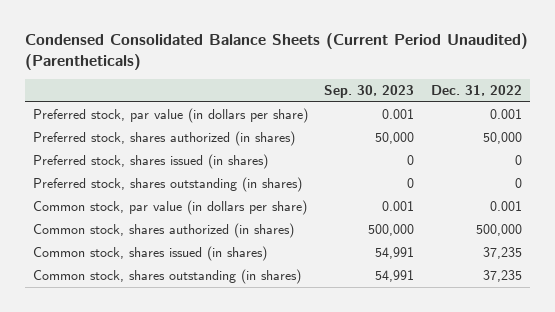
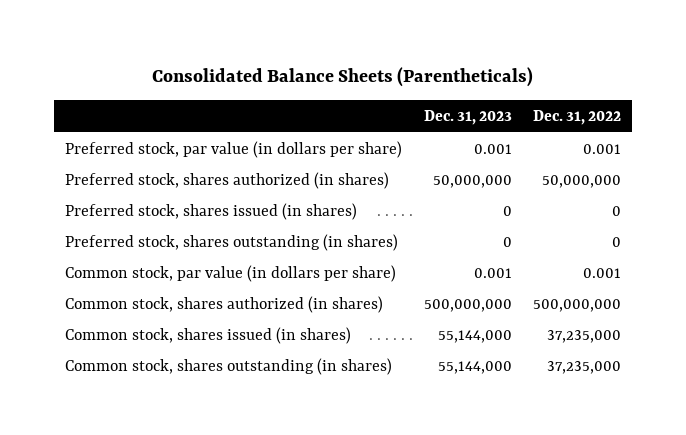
- Condensed Consolidated Balance Sheets (Current Period Unaudited) (Parentheticals)
+ Consolidated Balance Sheets (Parentheticals)
- | Sep. 30, 2023 | Dec. 31, 2022
+ | Dec. 31, 2023 | Dec. 31, 2022
- Preferred stock, shares authorized (in shares) | 50,000 | 50,000
+ Preferred stock, shares authorized (in shares) | 50,000,000 | 50,000,000
- Common stock, shares authorized (in shares) | 500,000 | 500,000
- Common stock, shares issued (in shares) | 54,991 | 37,235
- Common stock, shares outstanding (in shares) | 54,991 | 37,235
+ Common stock, shares authorized (in shares) | 500,000,000 | 500,000,000
+ Common stock, shares issued (in shares) | 55,144,000 | 37,235,000
+ Common stock, shares outstanding (in shares) | 55,144,000 | 37,235,000

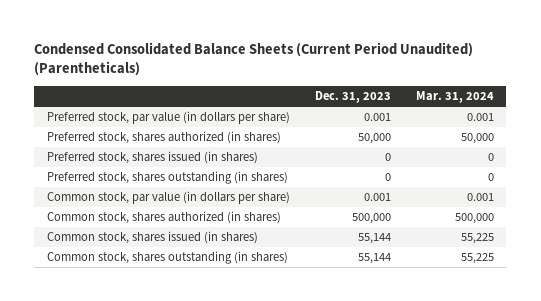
- Consolidated Balance Sheets (Parentheticals)
+ Condensed Consolidated Balance Sheets (Current Period Unaudited) (Parentheticals)
- | Dec. 31, 2023 | Dec. 31, 2022
+ | Dec. 31, 2023 | Mar. 31, 2024
- Preferred stock, shares authorized (in shares) | 50,000,000 | 50,000,000
+ Preferred stock, shares authorized (in shares) | 50,000 | 50,000
- Common stock, shares authorized (in shares) | 500,000,000 | 500,000,000
- Common stock, shares issued (in shares) | 55,144,000 | 37,235,000
- Common stock, shares outstanding (in shares) | 55,144,000 | 37,235,000
+ Common stock, shares authorized (in shares) | 500,000 | 500,000
+ Common stock, shares issued (in shares) | 55,144 | 55,225
+ Common stock, shares outstanding (in shares) | 55,144 | 55,225

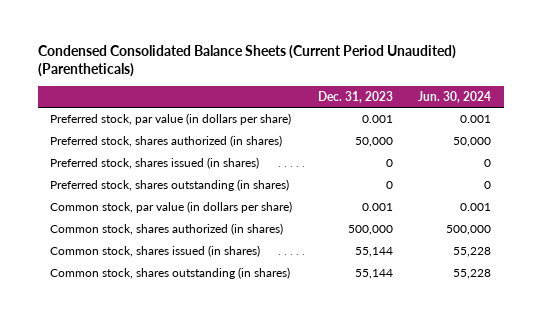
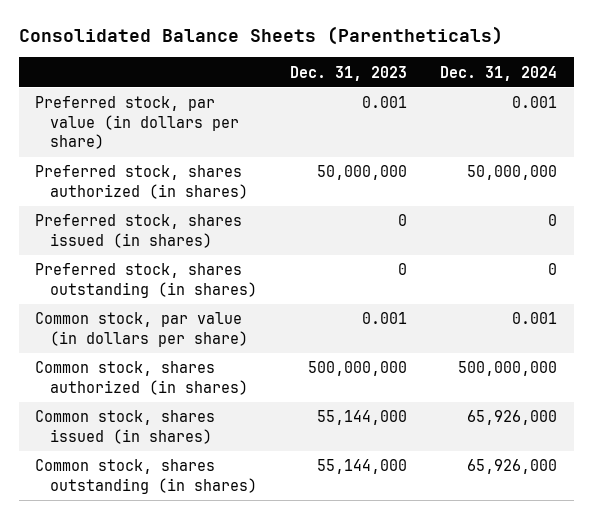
- Condensed Consolidated Balance Sheets (Current Period Unaudited) (Parentheticals)
+ Consolidated Balance Sheets (Parentheticals)
- | Dec. 31, 2023 | Jun. 30, 2024
+ | Dec. 31, 2023 | Dec. 31, 2024
- Preferred stock, shares authorized (in shares) | 50,000 | 50,000
+ Preferred stock, shares authorized (in shares) | 50,000,000 | 50,000,000
- Common stock, shares authorized (in shares) | 500,000 | 500,000
- Common stock, shares issued (in shares) | 55,144 | 55,228
- Common stock, shares outstanding (in shares) | 55,144 | 55,228
+ Common stock, shares authorized (in shares) | 500,000,000 | 500,000,000
+ Common stock, shares issued (in shares) | 55,144,000 | 65,926,000
+ Common stock, shares outstanding (in shares) | 55,144,000 | 65,926,000

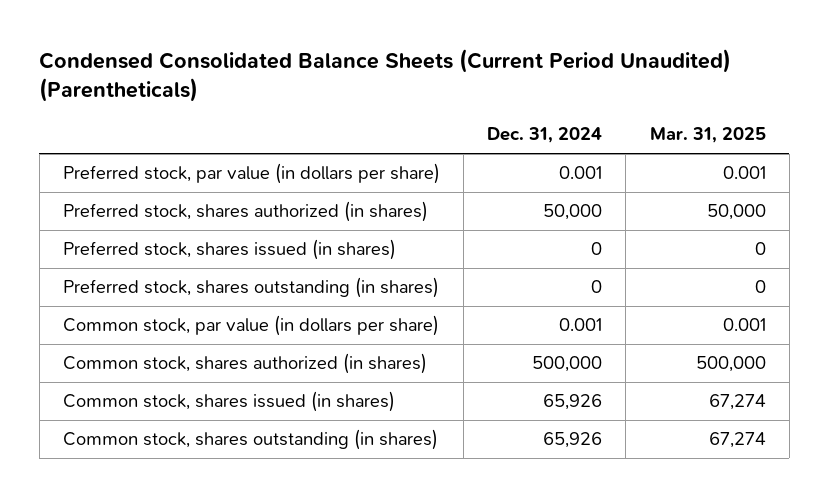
- Consolidated Balance Sheets (Parentheticals)
+ Condensed Consolidated Balance Sheets (Current Period Unaudited) (Parentheticals)
- | Dec. 31, 2023 | Dec. 31, 2024
+ | Dec. 31, 2024 | Mar. 31, 2025
- Preferred stock, shares authorized (in shares) | 50,000,000 | 50,000,000
+ Preferred stock, shares authorized (in shares) | 50,000 | 50,000
- Common stock, shares authorized (in shares) | 500,000,000 | 500,000,000
- Common stock, shares issued (in shares) | 55,144,000 | 65,926,000
- Common stock, shares outstanding (in shares) | 55,144,000 | 65,926,000
+ Common stock, shares authorized (in shares) | 500,000 | 500,000
+ Common stock, shares issued (in shares) | 65,926 | 67,274
+ Common stock, shares outstanding (in shares) | 65,926 | 67,274

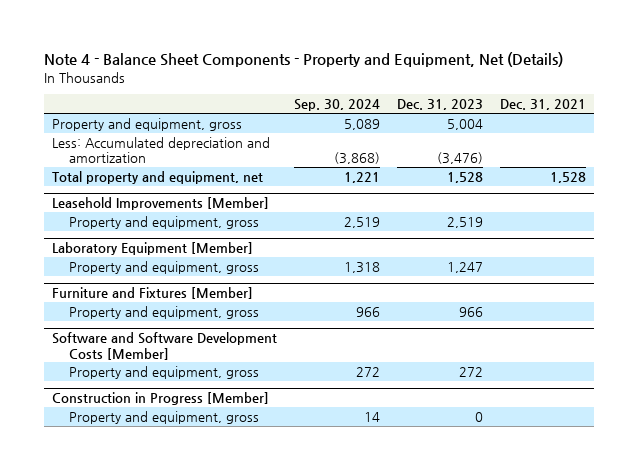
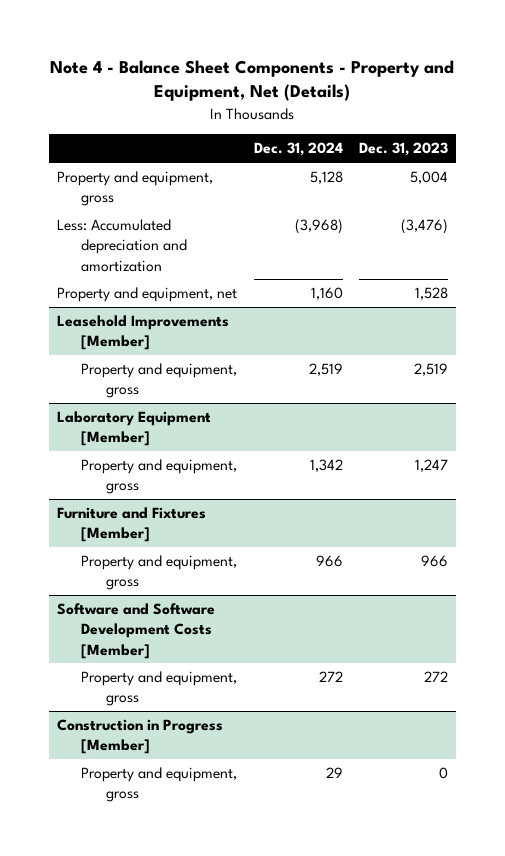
- | Sep. 30, 2024 | Dec. 31, 2023 | Dec. 31, 2021
+ | Dec. 31, 2024 | Dec. 31, 2023
- Total property and equipment, net | 1,221 | 1,528 | 1,528
+ Property and equipment, net | 1,160 | 1,528

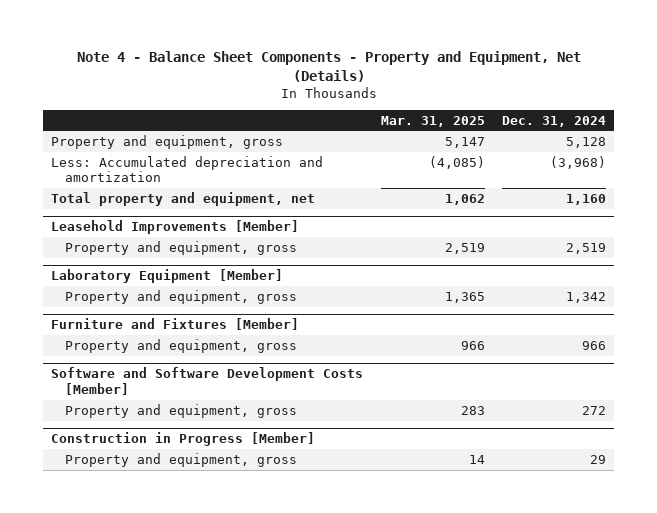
- | Dec. 31, 2024 | Dec. 31, 2023
+ | Mar. 31, 2025 | Dec. 31, 2024
- Property and equipment, net | 1,160 | 1,528
+ Total property and equipment, net | 1,062 | 1,160

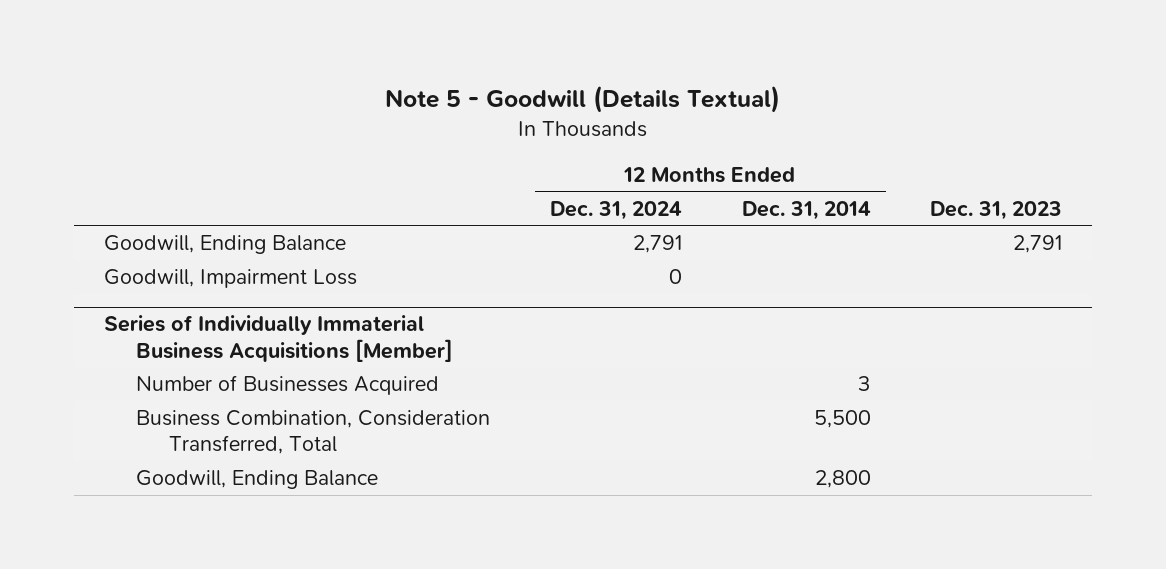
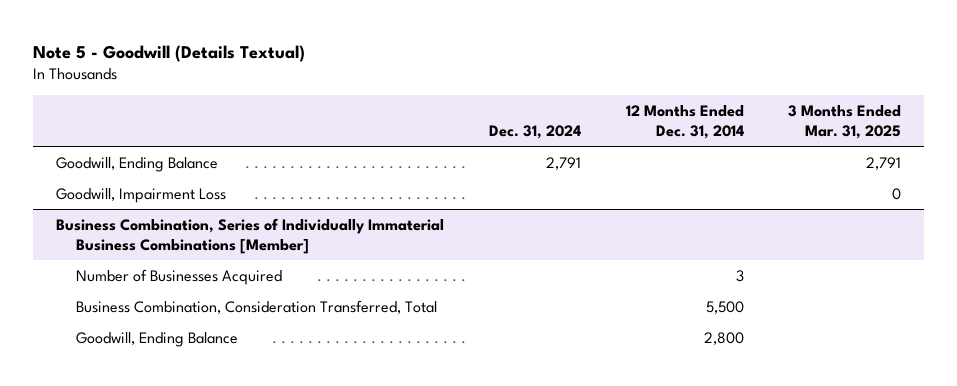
- | 12 Months Ended Dec. 31, 2024 | 12 Months Ended Dec. 31, 2014 | Dec. 31, 2023
+ | Dec. 31, 2024 | 12 Months Ended Dec. 31, 2014 | 3 Months Ended Mar. 31, 2025
- Series of Individually Immaterial Business Acquisitions [Member]
+ Business Combination, Series of Individually Immaterial Business Combinations [Member]

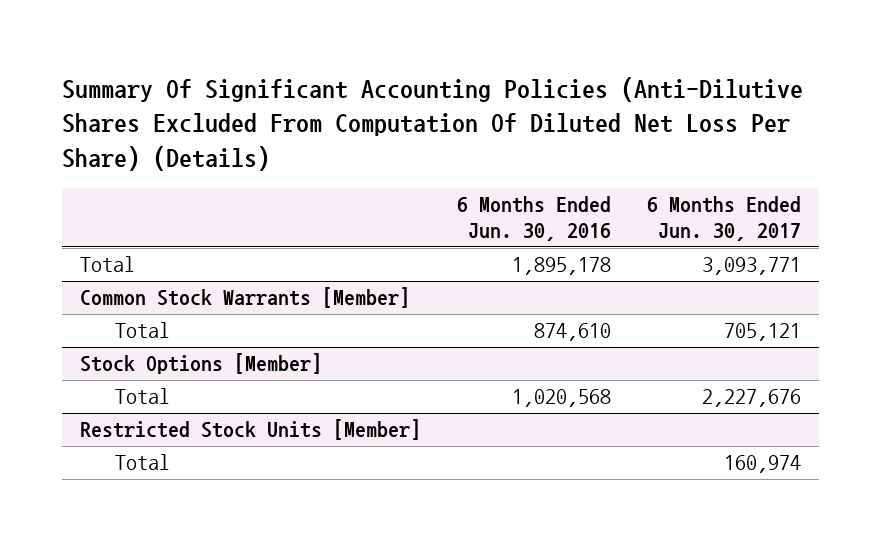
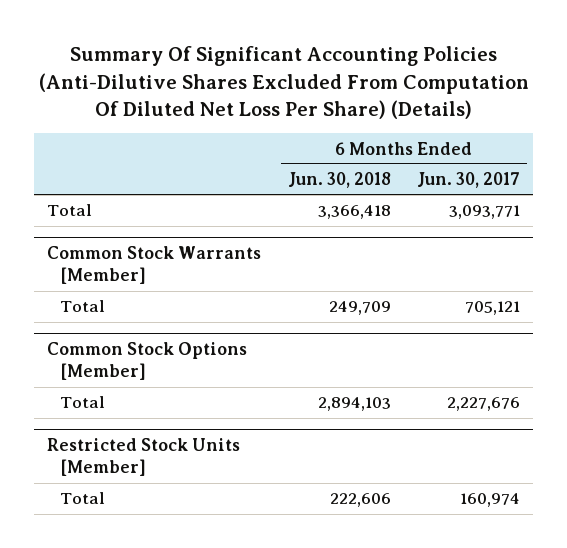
- | 6 Months Ended Jun. 30, 2016 | 6 Months Ended Jun. 30, 2017
+ | 6 Months Ended Jun. 30, 2018 | 6 Months Ended Jun. 30, 2017
- Stock Options [Member]
+ Common Stock Options [Member]

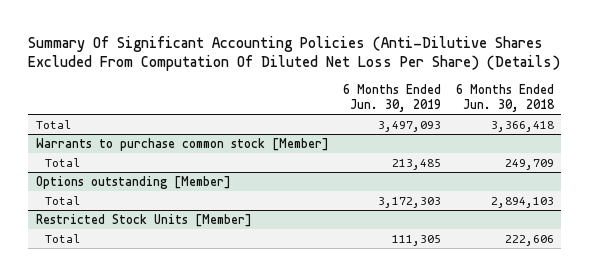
- | 6 Months Ended Jun. 30, 2018 | 6 Months Ended Jun. 30, 2017
+ | 6 Months Ended Jun. 30, 2019 | 6 Months Ended Jun. 30, 2018
- Common Stock Warrants [Member]
+ Warrants to purchase common stock [Member]
- Common Stock Options [Member]
+ Options outstanding [Member]

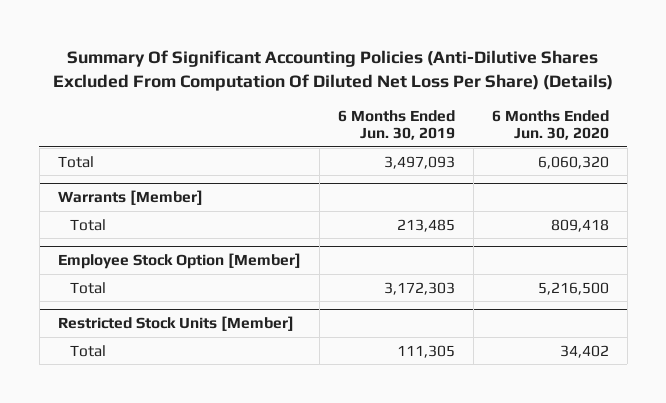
- | 6 Months Ended Jun. 30, 2019 | 6 Months Ended Jun. 30, 2018
+ | 6 Months Ended Jun. 30, 2019 | 6 Months Ended Jun. 30, 2020
- Warrants to purchase common stock [Member]
+ Warrants [Member]
- Options outstanding [Member]
+ Employee Stock Option [Member]

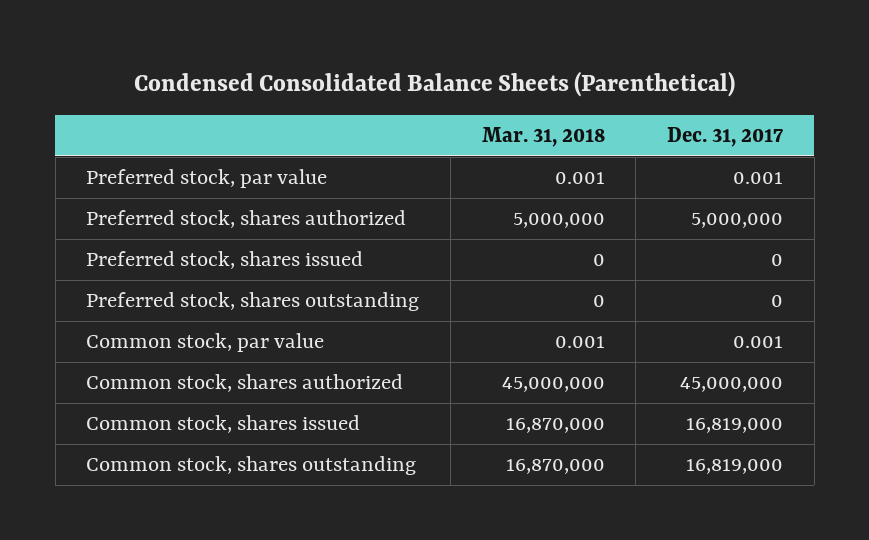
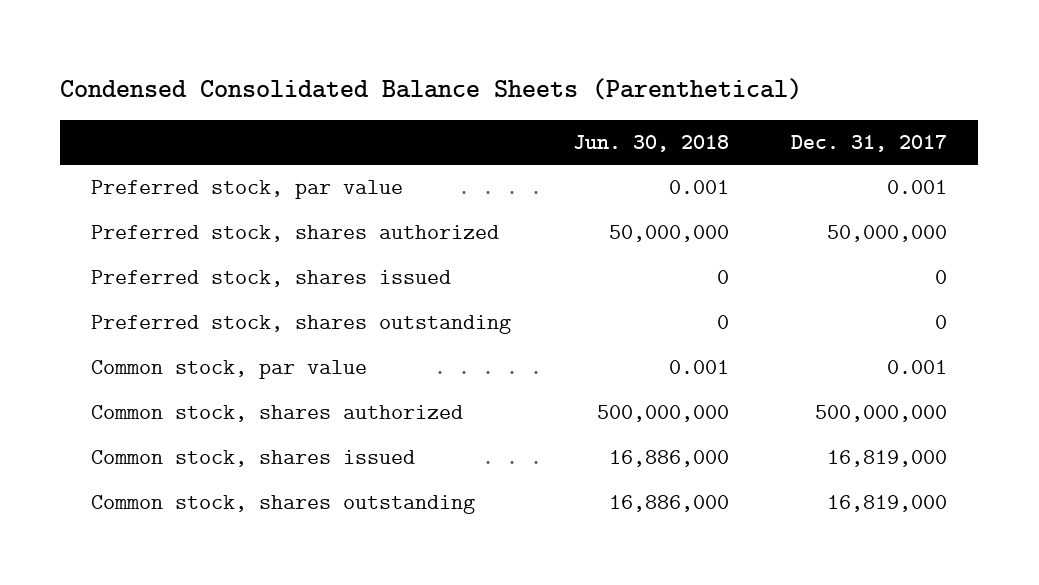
- | Mar. 31, 2018 | Dec. 31, 2017
+ | Jun. 30, 2018 | Dec. 31, 2017
- Preferred stock, shares authorized | 5,000,000 | 5,000,000
+ Preferred stock, shares authorized | 50,000,000 | 50,000,000
- Common stock, shares authorized | 45,000,000 | 45,000,000
+ Common stock, shares authorized | 500,000,000 | 500,000,000

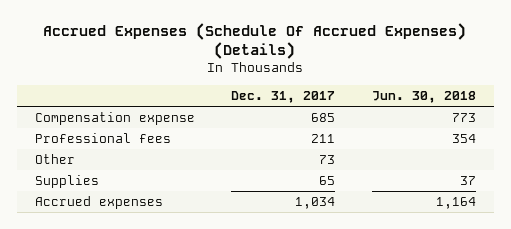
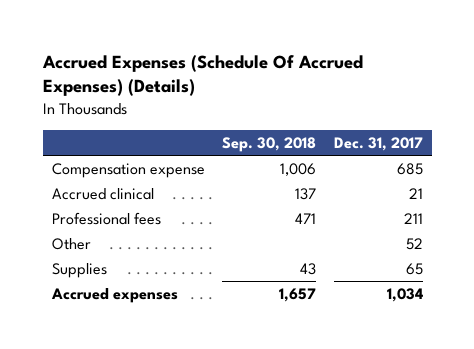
- | Dec. 31, 2017 | Jun. 30, 2018
+ | Sep. 30, 2018 | Dec. 31, 2017
+ Accrued clinical | 137 | 21
- Other | 73 |
+ Other | | 52

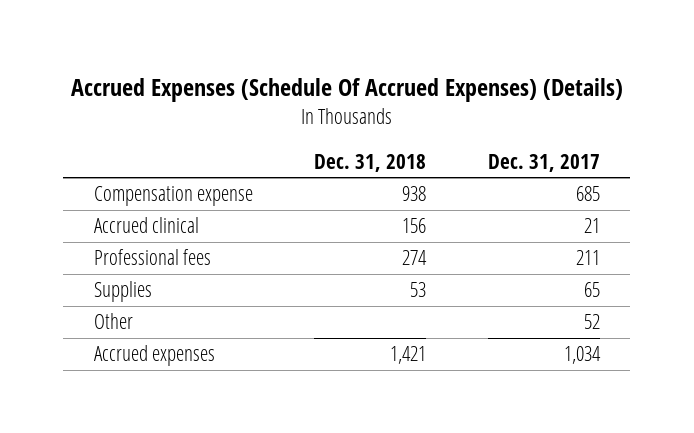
- | Sep. 30, 2018 | Dec. 31, 2017
+ | Dec. 31, 2018 | Dec. 31, 2017
moved down: Other | | 52

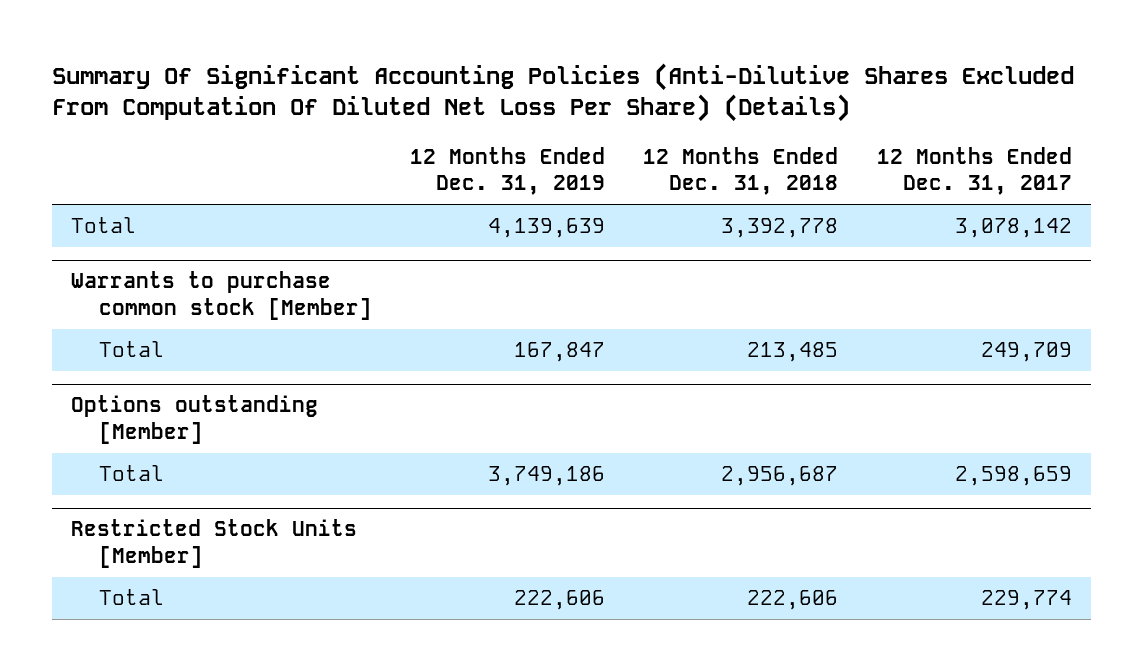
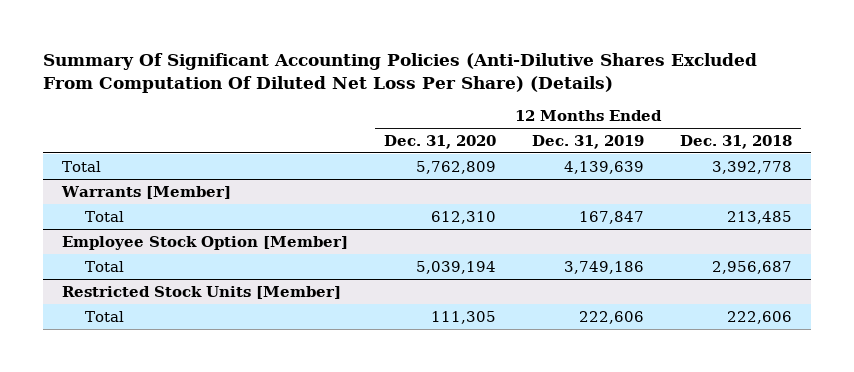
- | 12 Months Ended Dec. 31, 2019 | 12 Months Ended Dec. 31, 2018 | 12 Months Ended Dec. 31, 2017
+ | 12 Months Ended Dec. 31, 2020 | 12 Months Ended Dec. 31, 2019 | 12 Months Ended Dec. 31, 2018
- Warrants to purchase common stock [Member]
+ Warrants [Member]
- Options outstanding [Member]
+ Employee Stock Option [Member]

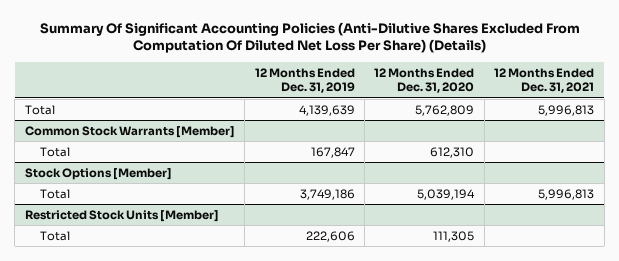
- | 12 Months Ended Dec. 31, 2020 | 12 Months Ended Dec. 31, 2019 | 12 Months Ended Dec. 31, 2018
+ | 12 Months Ended Dec. 31, 2019 | 12 Months Ended Dec. 31, 2020 | 12 Months Ended Dec. 31, 2021
- Warrants [Member]
+ Common Stock Warrants [Member]
- Employee Stock Option [Member]
+ Stock Options [Member]

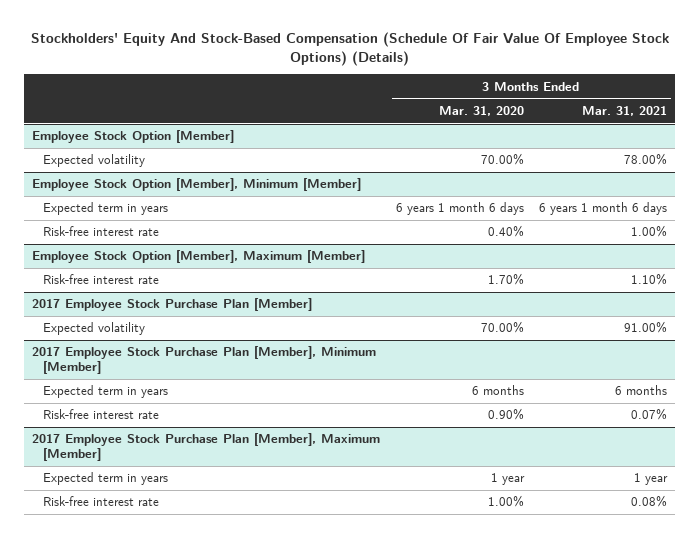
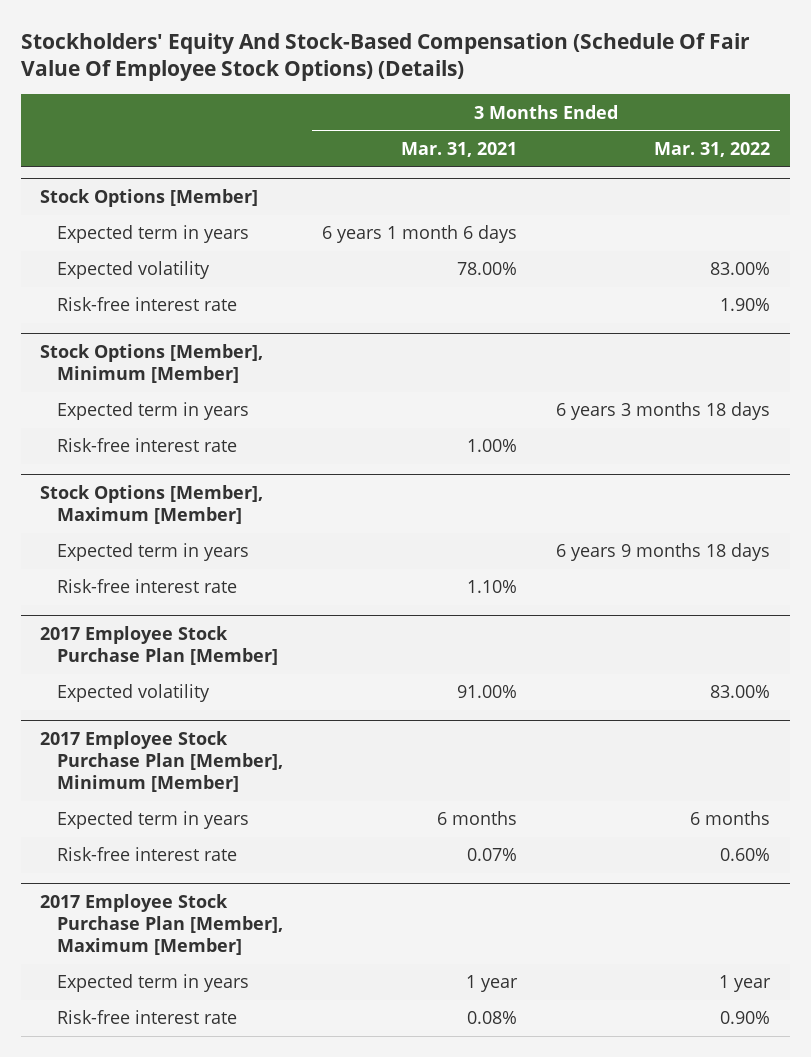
- | 3 Months Ended Mar. 31, 2020 | 3 Months Ended Mar. 31, 2021
+ | 3 Months Ended Mar. 31, 2021 | 3 Months Ended Mar. 31, 2022
- Employee Stock Option [Member]
- Expected volatility | 70.00% | 78.00%
- Employee Stock Option [Member], Minimum [Member]
+ Stock Options [Member]
+ Expected volatility | 78.00% | 83.00%
+ Risk-free interest rate | | 1.90%
+ Stock Options [Member], Minimum [Member]
+ Expected term in years | | 6 years 3 months 18 days
- Employee Stock Option [Member], Maximum [Member]
+ Stock Options [Member], Maximum [Member]
+ Expected term in years | | 6 years 9 months 18 days

